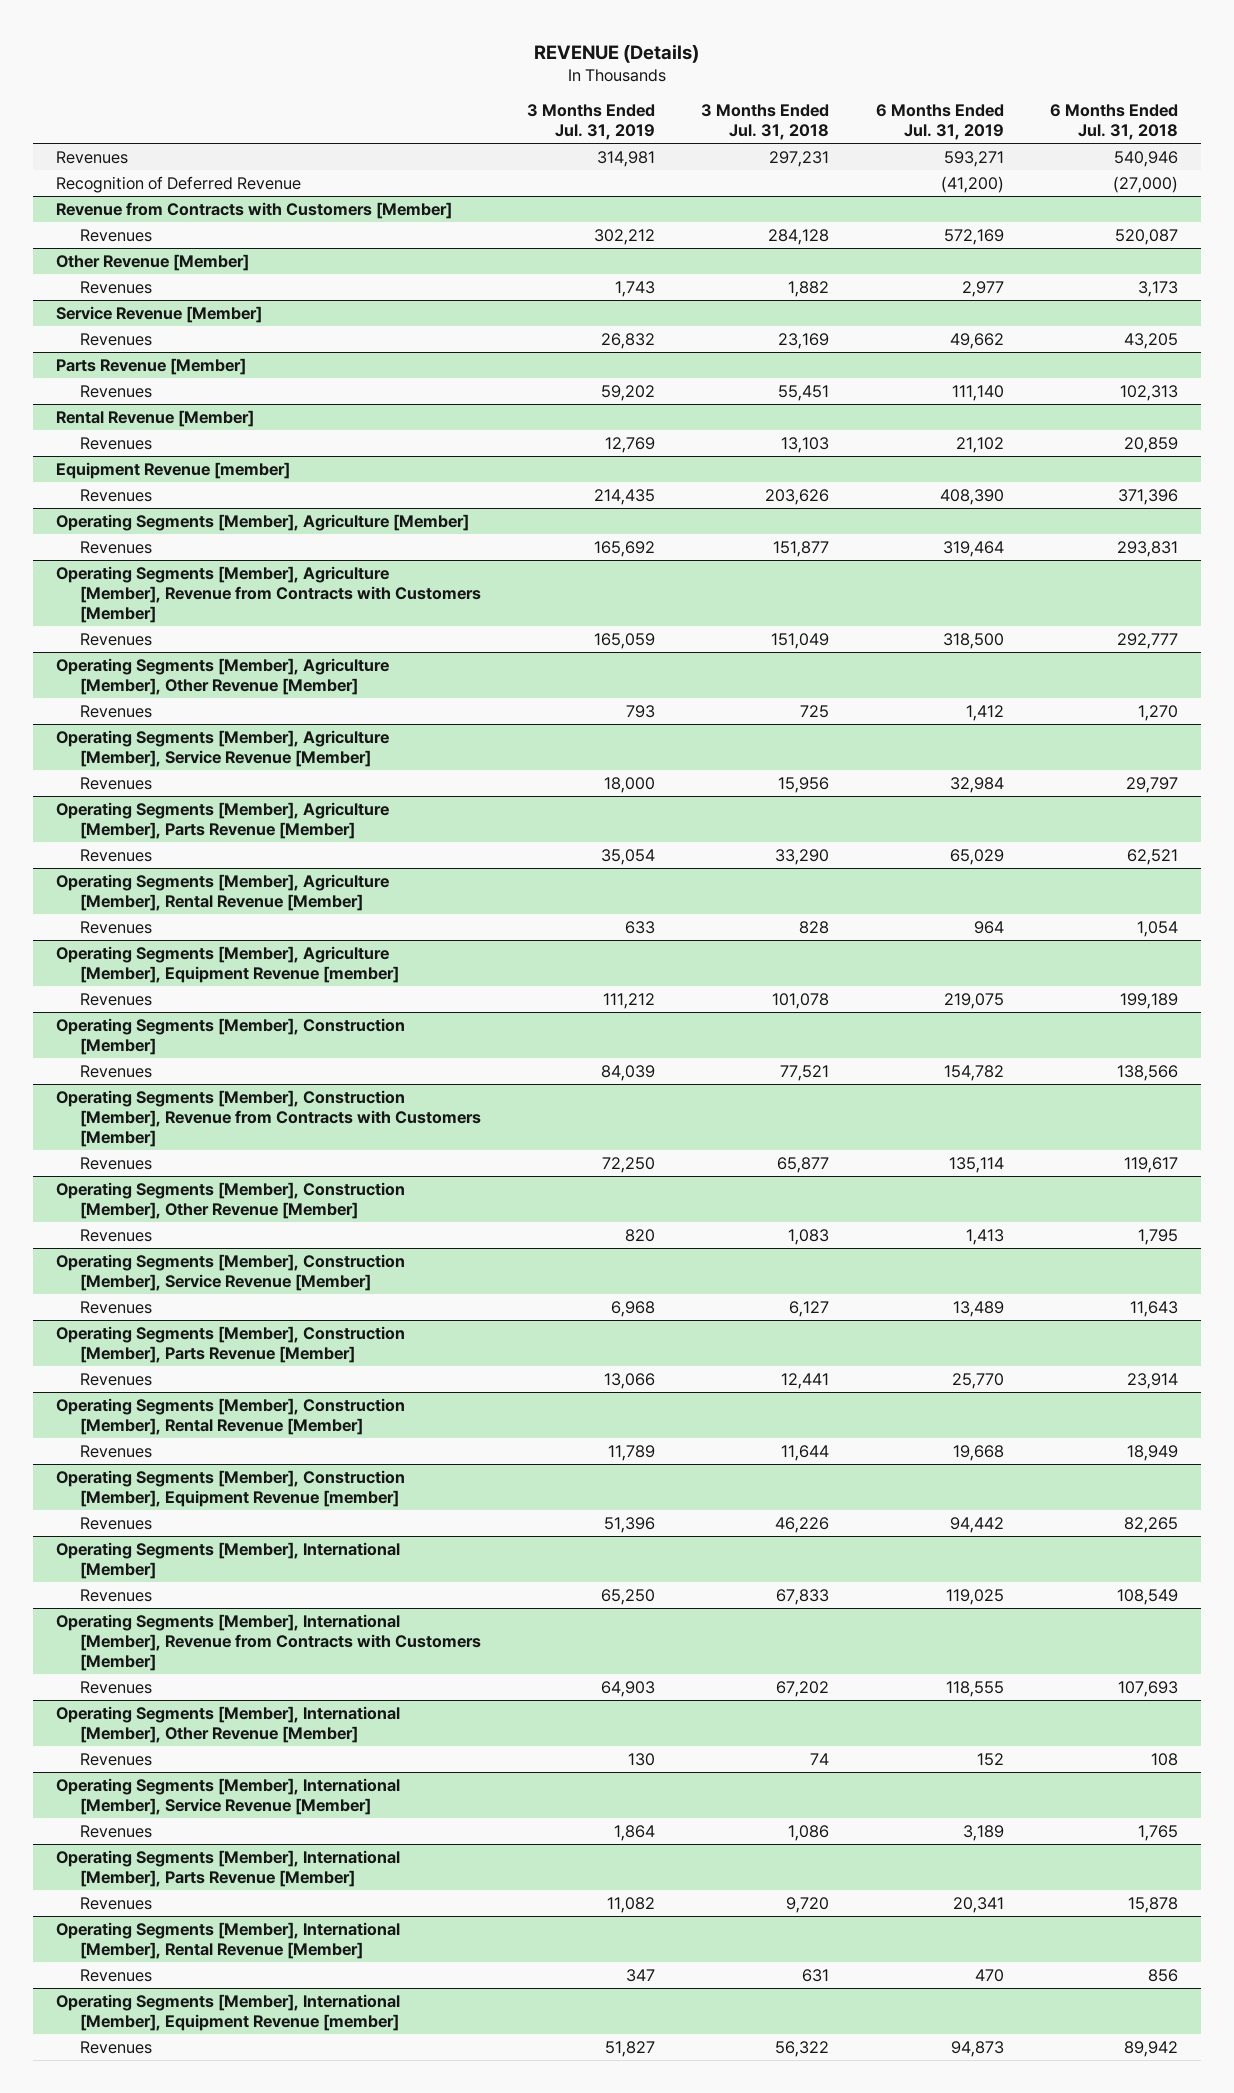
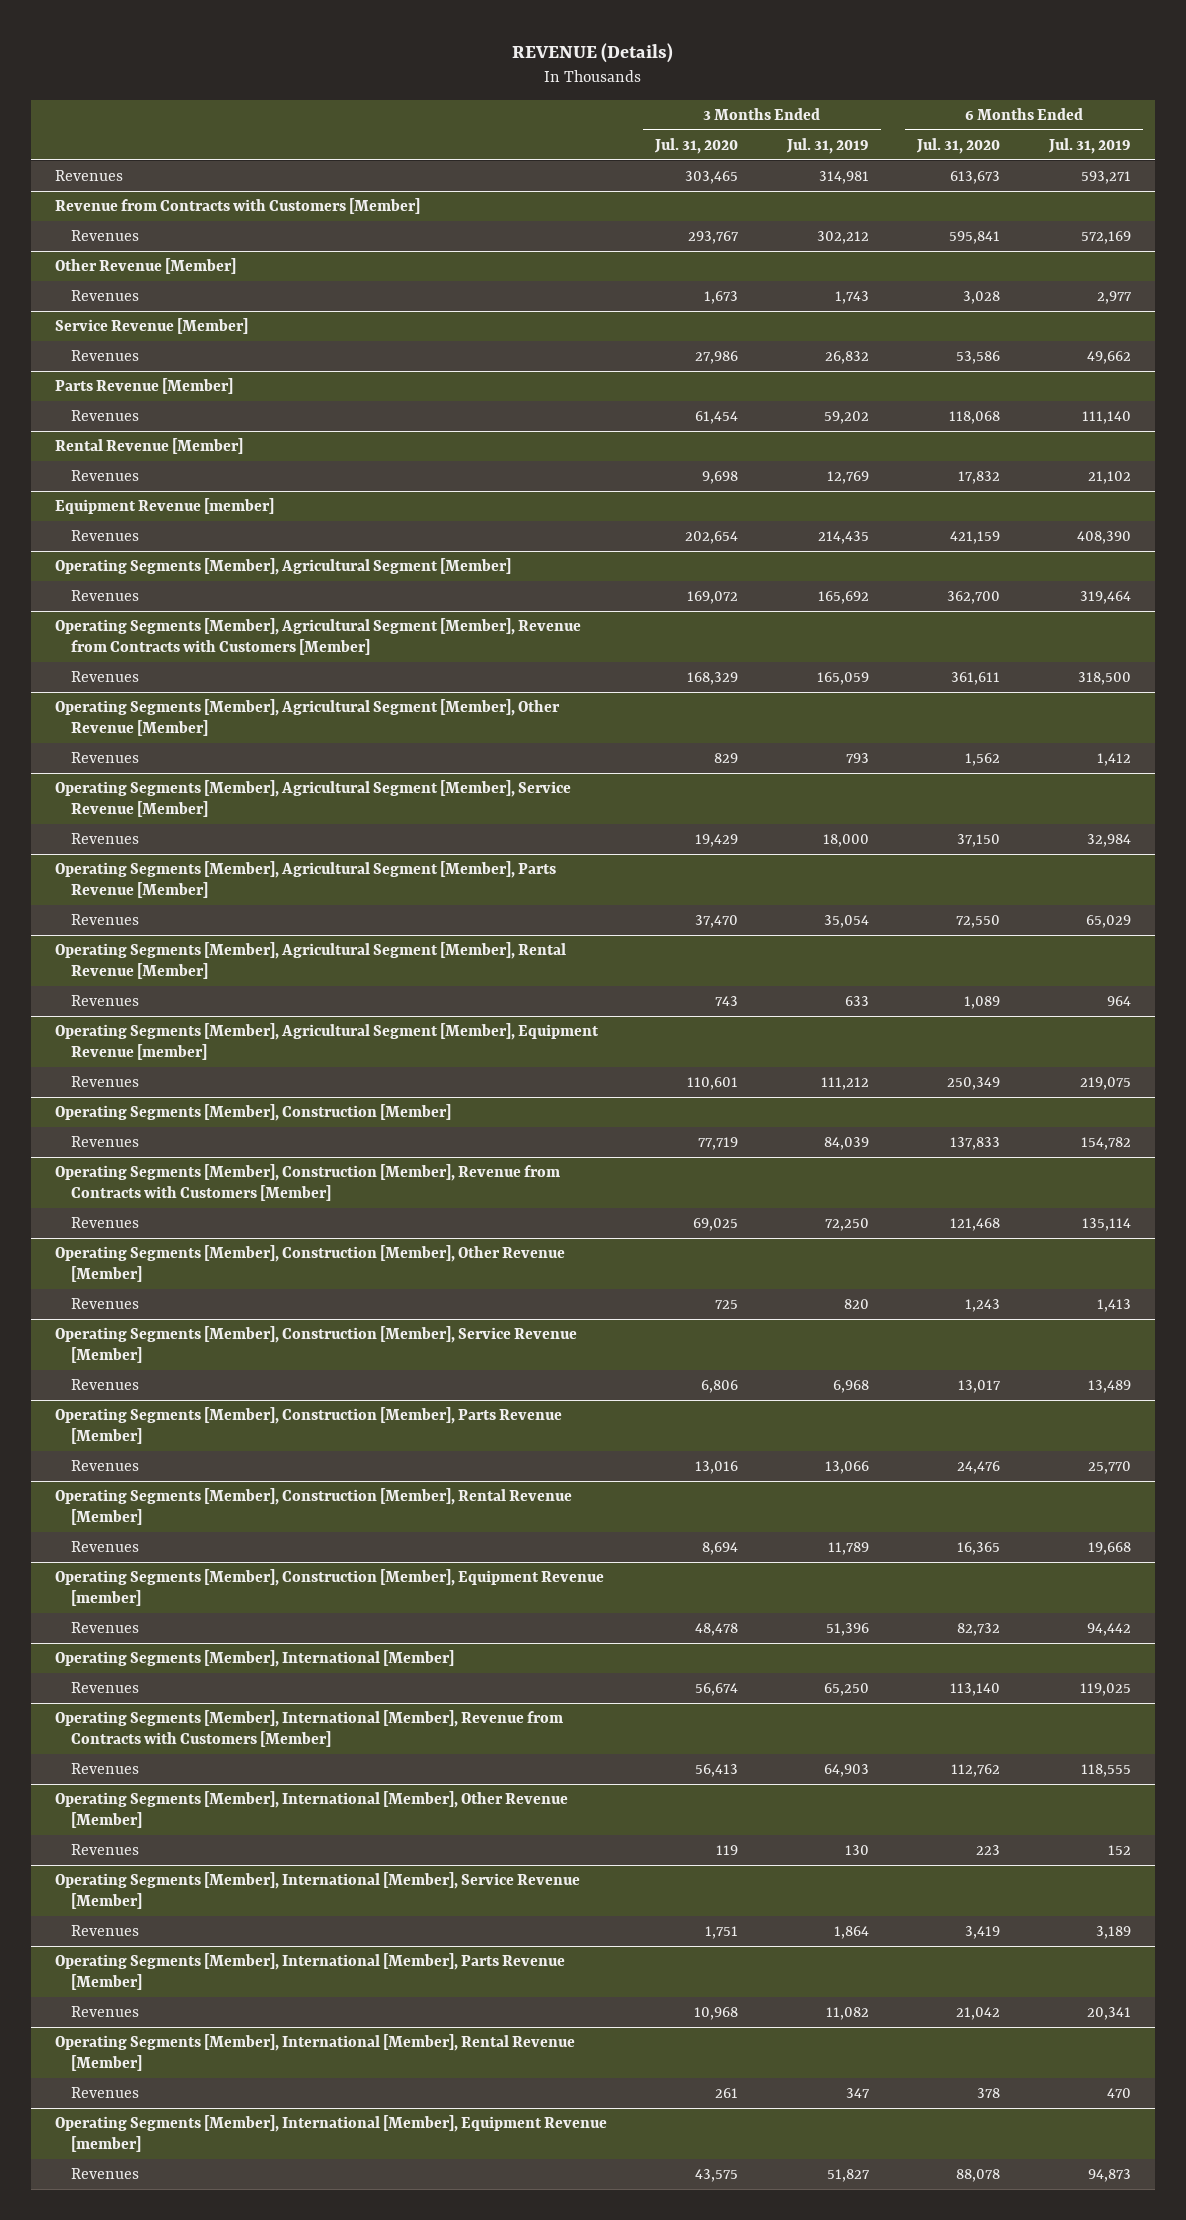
- | 3 Months Ended Jul. 31, 2019 | 3 Months Ended Jul. 31, 2018 | 6 Months Ended Jul. 31, 2019 | 6 Months Ended Jul. 31, 2018
+ | 3 Months Ended Jul. 31, 2020 | 3 Months Ended Jul. 31, 2019 | 6 Months Ended Jul. 31, 2020 | 6 Months Ended Jul. 31, 2019
- Recognition of Deferred Revenue | | | (41,200) | (27,000)
- Operating Segments [Member], Agriculture [Member]
+ Operating Segments [Member], Agricultural Segment [Member]
- Operating Segments [Member], Agriculture [Member], Revenue from Contracts with Customers [Member]
+ Operating Segments [Member], Agricultural Segment [Member], Revenue from Contracts with Customers [Member]
- Operating Segments [Member], Agriculture [Member], Other Revenue [Member]
+ Operating Segments [Member], Agricultural Segment [Member], Other Revenue [Member]
- Operating Segments [Member], Agriculture [Member], Service Revenue [Member]
+ Operating Segments [Member], Agricultural Segment [Member], Service Revenue [Member]
- Operating Segments [Member], Agriculture [Member], Parts Revenue [Member]
+ Operating Segments [Member], Agricultural Segment [Member], Parts Revenue [Member]
- Operating Segments [Member], Agriculture [Member], Rental Revenue [Member]
+ Operating Segments [Member], Agricultural Segment [Member], Rental Revenue [Member]
- Operating Segments [Member], Agriculture [Member], Equipment Revenue [member]
+ Operating Segments [Member], Agricultural Segment [Member], Equipment Revenue [member]

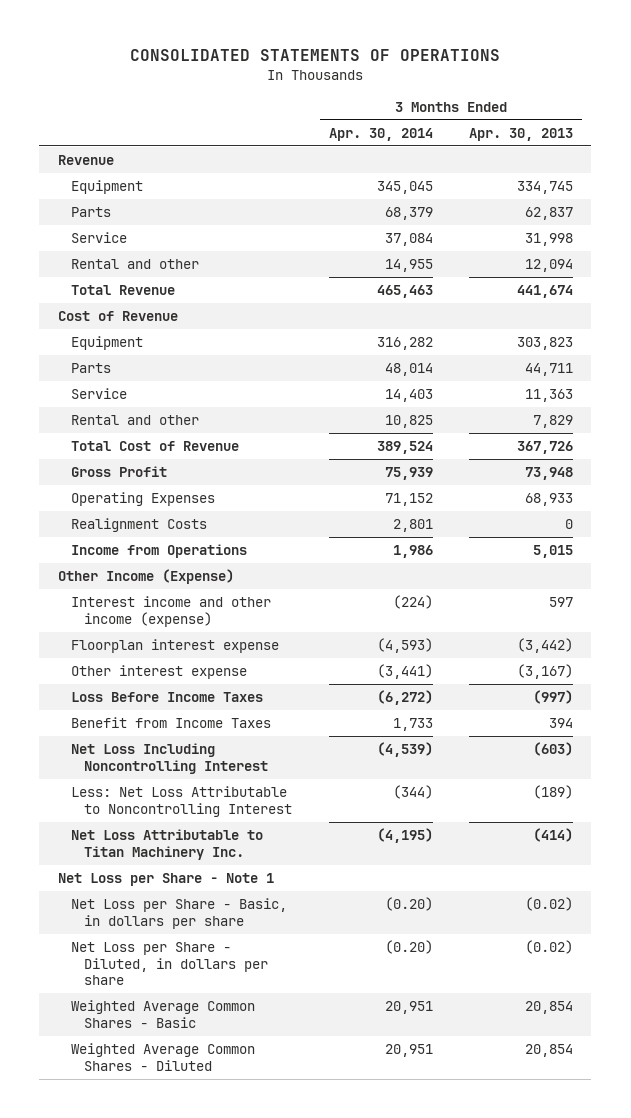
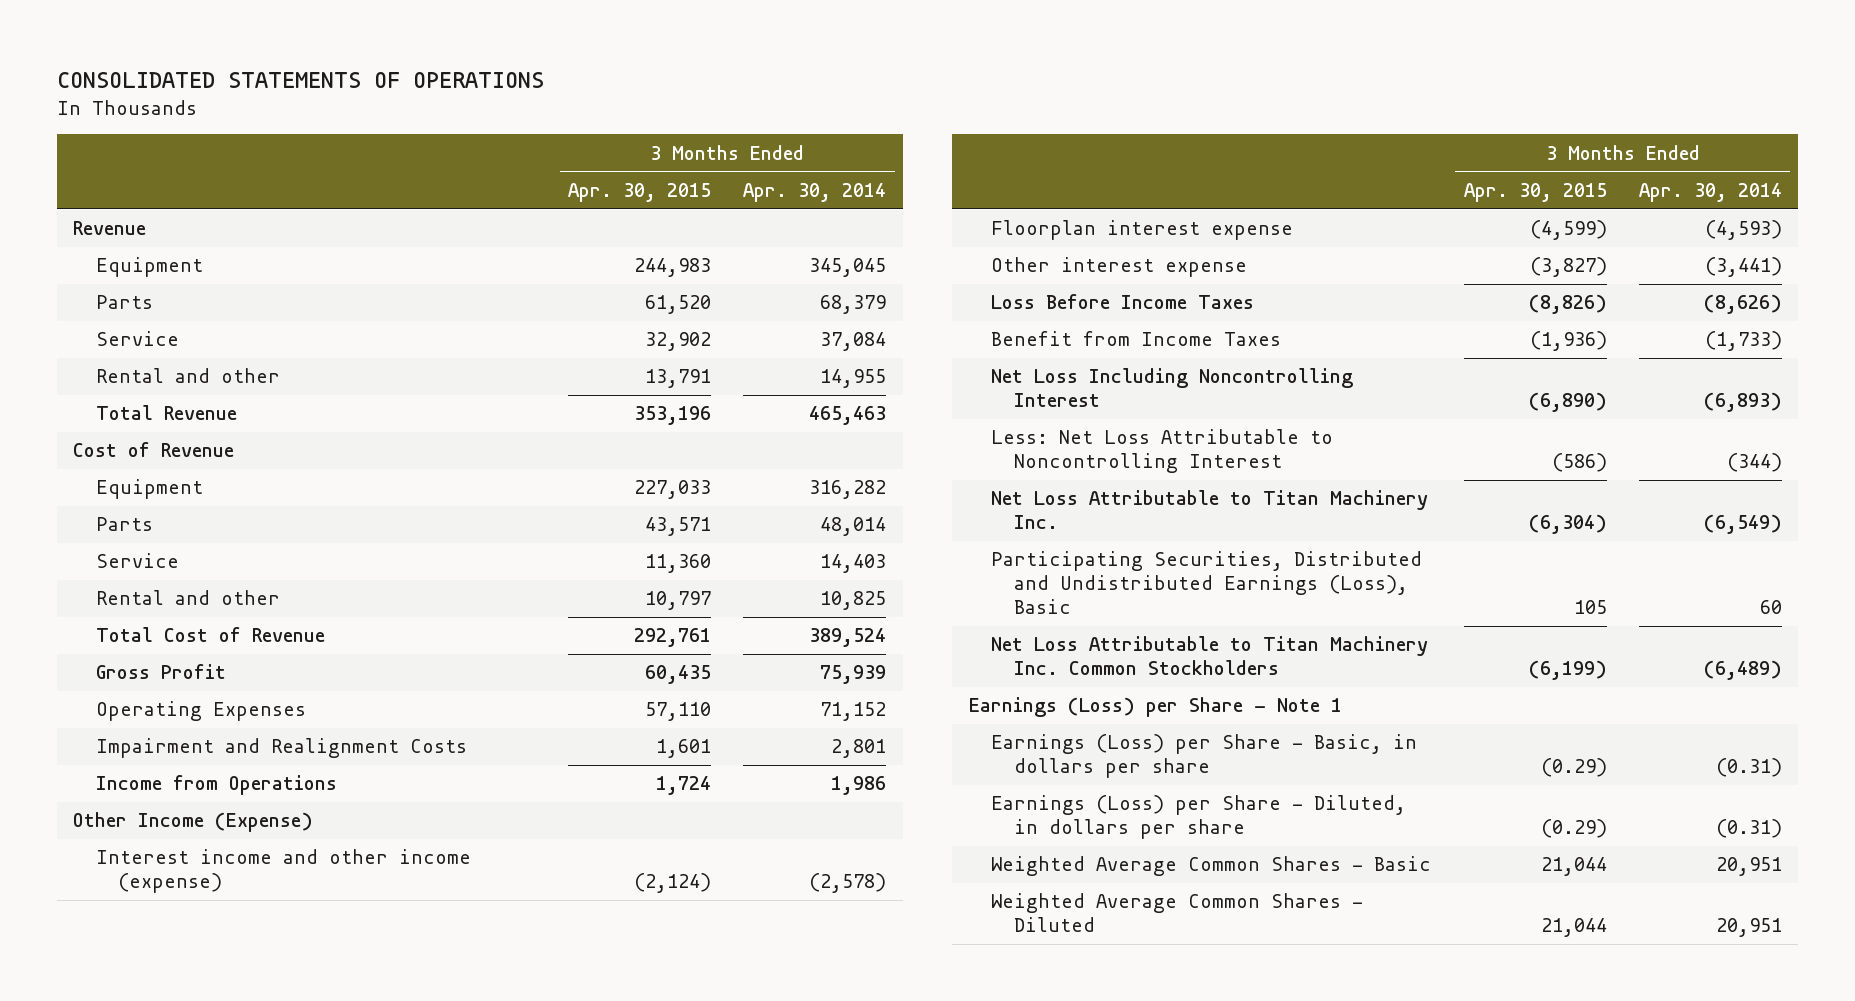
- | 3 Months Ended Apr. 30, 2014 | 3 Months Ended Apr. 30, 2013
+ | 3 Months Ended Apr. 30, 2015 | 3 Months Ended Apr. 30, 2014
- Realignment Costs | 2,801 | 0
+ Impairment and Realignment Costs | 1,601 | 2,801
- Interest income and other income (expense) | (224) | 597
+ Interest income and other income (expense) | (2,124) | (2,578)
- Loss Before Income Taxes | (6,272) | (997)
- Benefit from Income Taxes | 1,733 | 394
- Net Loss Including Noncontrolling Interest | (4,539) | (603)
+ Loss Before Income Taxes | (8,826) | (8,626)
+ Benefit from Income Taxes | (1,936) | (1,733)
+ Net Loss Including Noncontrolling Interest | (6,890) | (6,893)
- Net Loss Attributable to Titan Machinery Inc. | (4,195) | (414)
- Net Loss per Share - Note 1
- Net Loss per Share - Basic, in dollars per share | (0.20) | (0.02)
- Net Loss per Share - Diluted, in dollars per share | (0.20) | (0.02)
+ Net Loss Attributable to Titan Machinery Inc. | (6,304) | (6,549)
+ Participating Securities, Distributed and Undistributed Earnings (Loss), Basic | 105 | 60
+ Net Loss Attributable to Titan Machinery Inc. Common Stockholders | (6,199) | (6,489)
+ Earnings (Loss) per Share - Note 1
+ Earnings (Loss) per Share - Basic, in dollars per share | (0.29) | (0.31)
+ Earnings (Loss) per Share - Diluted, in dollars per share | (0.29) | (0.31)

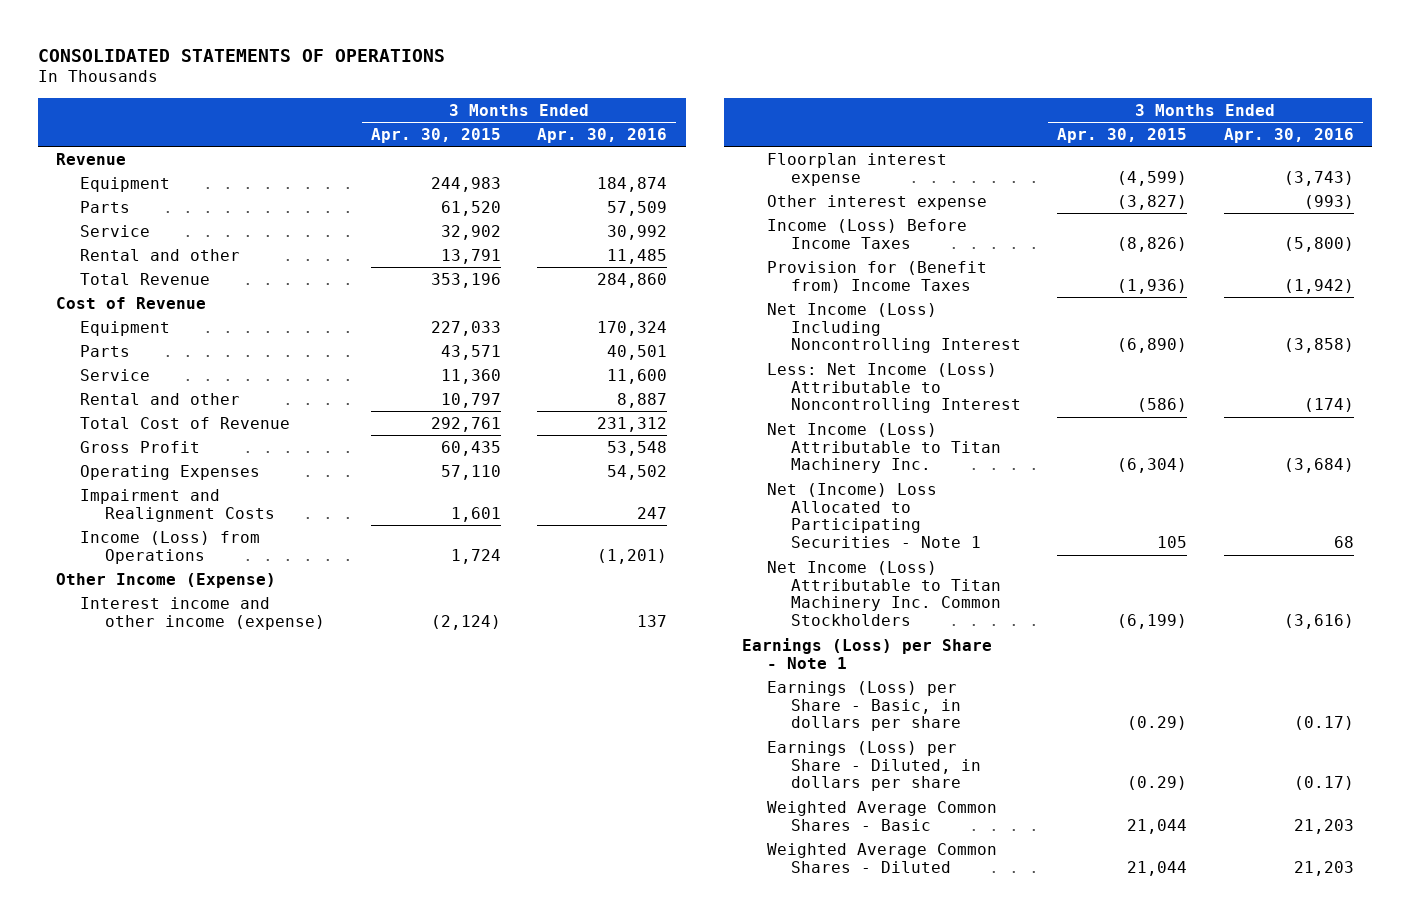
- | 3 Months Ended Apr. 30, 2015 | 3 Months Ended Apr. 30, 2014
+ | 3 Months Ended Apr. 30, 2015 | 3 Months Ended Apr. 30, 2016
- Income from Operations | 1,724 | 1,986
+ Income (Loss) from Operations | 1,724 | (1,201)
- Loss Before Income Taxes | (8,826) | (8,626)
- Benefit from Income Taxes | (1,936) | (1,733)
- Net Loss Including Noncontrolling Interest | (6,890) | (6,893)
- Less: Net Loss Attributable to Noncontrolling Interest | (586) | (344)
- Net Loss Attributable to Titan Machinery Inc. | (6,304) | (6,549)
- Participating Securities, Distributed and Undistributed Earnings (Loss), Basic | 105 | 60
- Net Loss Attributable to Titan Machinery Inc. Common Stockholders | (6,199) | (6,489)
+ Income (Loss) Before Income Taxes | (8,826) | (5,800)
+ Provision for (Benefit from) Income Taxes | (1,936) | (1,942)
+ Net Income (Loss) Including Noncontrolling Interest | (6,890) | (3,858)
+ Less: Net Income (Loss) Attributable to Noncontrolling Interest | (586) | (174)
+ Net Income (Loss) Attributable to Titan Machinery Inc. | (6,304) | (3,684)
+ Net (Income) Loss Allocated to Participating Securities - Note 1 | 105 | 68
+ Net Income (Loss) Attributable to Titan Machinery Inc. Common Stockholders | (6,199) | (3,616)

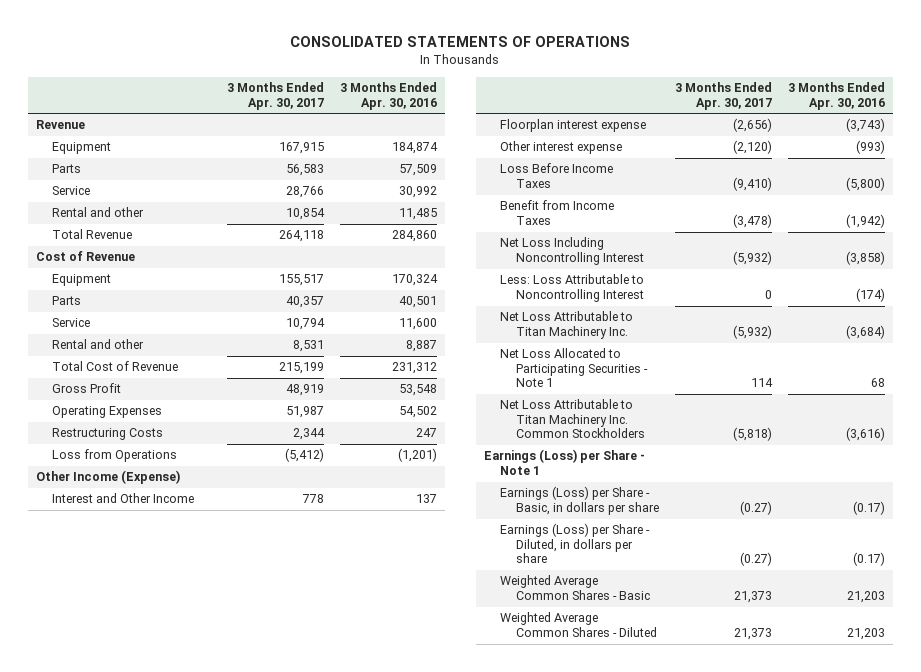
- | 3 Months Ended Apr. 30, 2015 | 3 Months Ended Apr. 30, 2016
+ | 3 Months Ended Apr. 30, 2017 | 3 Months Ended Apr. 30, 2016
- Impairment and Realignment Costs | 1,601 | 247
- Income (Loss) from Operations | 1,724 | (1,201)
+ Restructuring Costs | 2,344 | 247
+ Loss from Operations | (5,412) | (1,201)
- Interest income and other income (expense) | (2,124) | 137
+ Interest and Other Income | 778 | 137
- Income (Loss) Before Income Taxes | (8,826) | (5,800)
- Provision for (Benefit from) Income Taxes | (1,936) | (1,942)
- Net Income (Loss) Including Noncontrolling Interest | (6,890) | (3,858)
- Less: Net Income (Loss) Attributable to Noncontrolling Interest | (586) | (174)
- Net Income (Loss) Attributable to Titan Machinery Inc. | (6,304) | (3,684)
- Net (Income) Loss Allocated to Participating Securities - Note 1 | 105 | 68
- Net Income (Loss) Attributable to Titan Machinery Inc. Common Stockholders | (6,199) | (3,616)
+ Loss Before Income Taxes | (9,410) | (5,800)
+ Benefit from Income Taxes | (3,478) | (1,942)
+ Net Loss Including Noncontrolling Interest | (5,932) | (3,858)
+ Less: Loss Attributable to Noncontrolling Interest | 0 | (174)
+ Net Loss Attributable to Titan Machinery Inc. | (5,932) | (3,684)
+ Net Loss Allocated to Participating Securities - Note 1 | 114 | 68
+ Net Loss Attributable to Titan Machinery Inc. Common Stockholders | (5,818) | (3,616)

